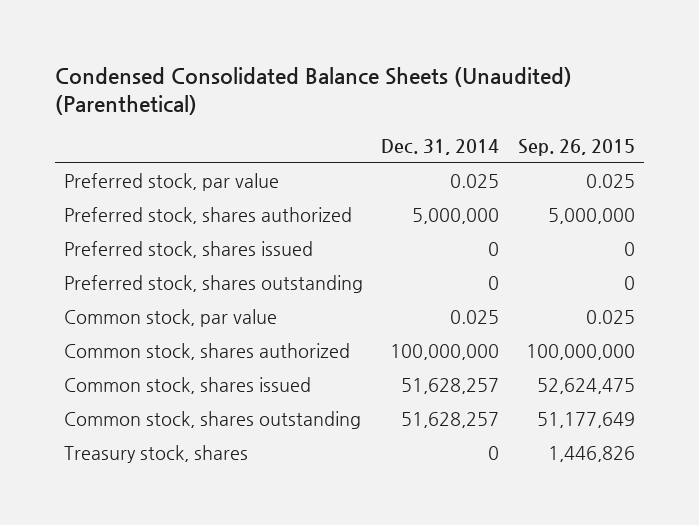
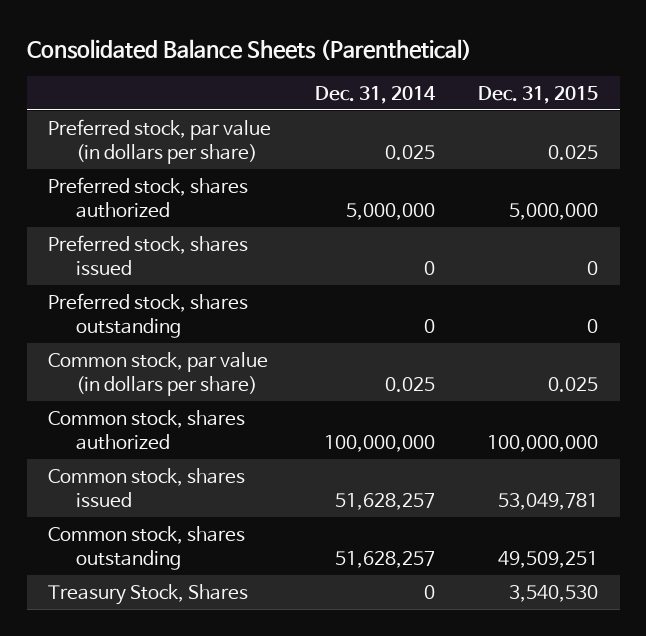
- Condensed Consolidated Balance Sheets (Unaudited) (Parenthetical)
+ Consolidated Balance Sheets (Parenthetical)
- | Dec. 31, 2014 | Sep. 26, 2015
+ | Dec. 31, 2014 | Dec. 31, 2015
- Preferred stock, par value | 0.025 | 0.025
+ Preferred stock, par value (in dollars per share) | 0.025 | 0.025
- Common stock, par value | 0.025 | 0.025
+ Common stock, par value (in dollars per share) | 0.025 | 0.025
- Treasury stock, shares | 0 | 1,446,826
+ Treasury Stock, Shares | 0 | 3,540,530

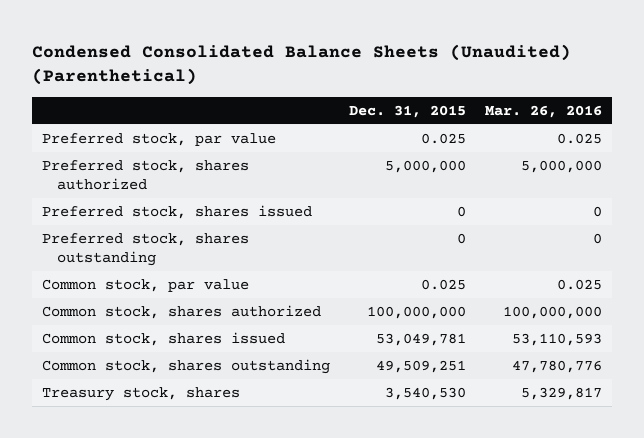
- Consolidated Balance Sheets (Parenthetical)
+ Condensed Consolidated Balance Sheets (Unaudited) (Parenthetical)
- | Dec. 31, 2014 | Dec. 31, 2015
+ | Dec. 31, 2015 | Mar. 26, 2016
- Preferred stock, par value (in dollars per share) | 0.025 | 0.025
+ Preferred stock, par value | 0.025 | 0.025
- Common stock, par value (in dollars per share) | 0.025 | 0.025
+ Common stock, par value | 0.025 | 0.025
- Treasury Stock, Shares | 0 | 3,540,530
+ Treasury stock, shares | 3,540,530 | 5,329,817

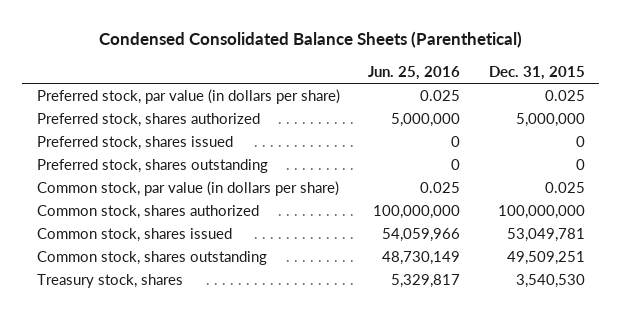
- Condensed Consolidated Balance Sheets (Unaudited) (Parenthetical)
+ Condensed Consolidated Balance Sheets (Parenthetical)
- | Dec. 31, 2015 | Mar. 26, 2016
+ | Jun. 25, 2016 | Dec. 31, 2015
- Preferred stock, par value | 0.025 | 0.025
+ Preferred stock, par value (in dollars per share) | 0.025 | 0.025
- Common stock, par value | 0.025 | 0.025
+ Common stock, par value (in dollars per share) | 0.025 | 0.025

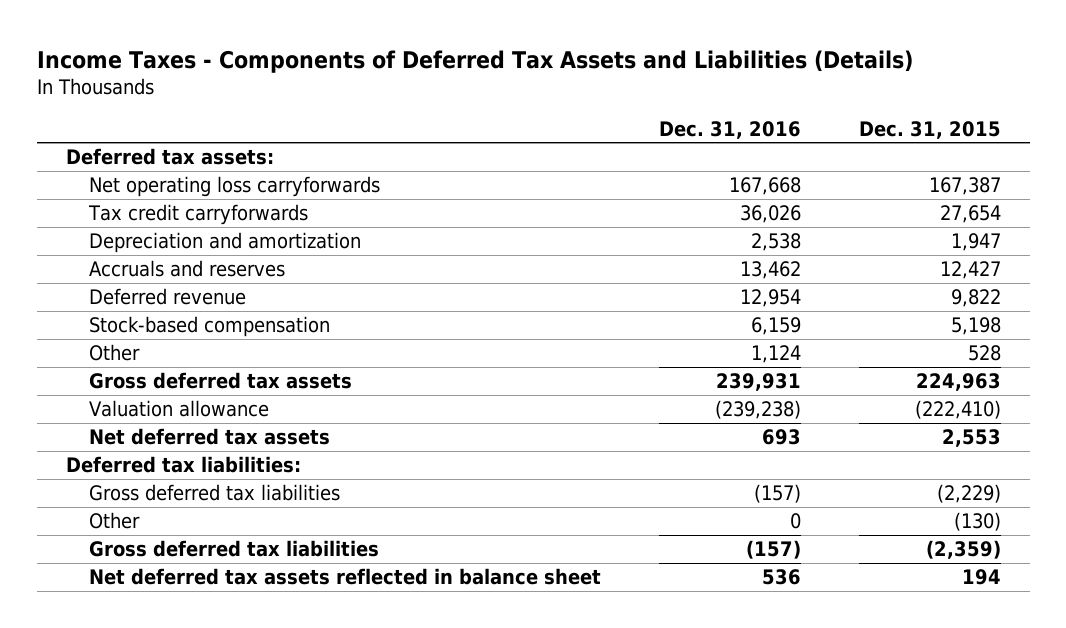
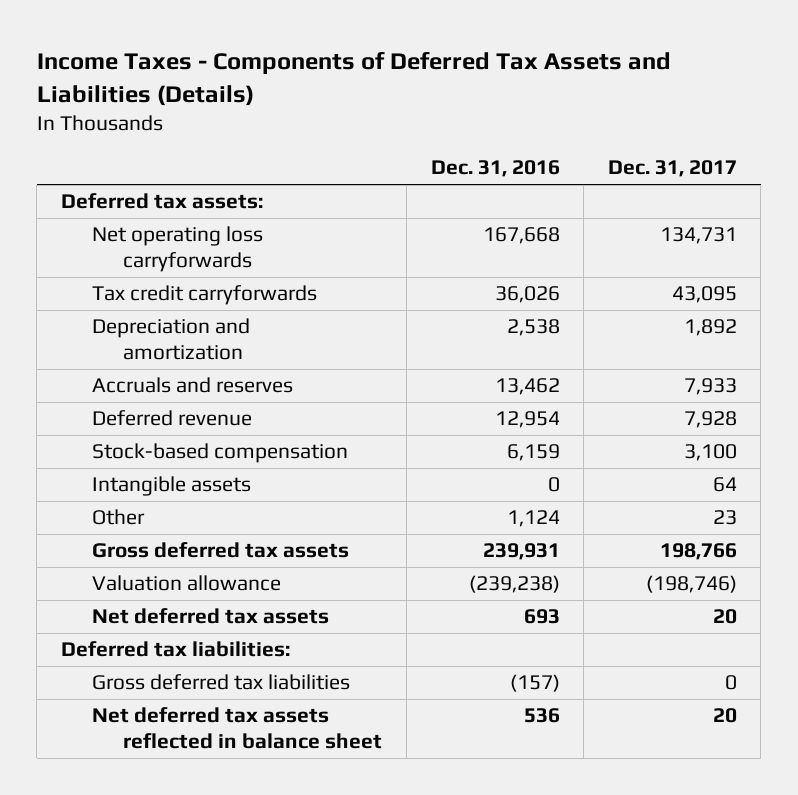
- | Dec. 31, 2016 | Dec. 31, 2015
+ | Dec. 31, 2016 | Dec. 31, 2017
+ Intangible assets | 0 | 64
- Other | 0 | (130)
- Gross deferred tax liabilities | (157) | (2,359)

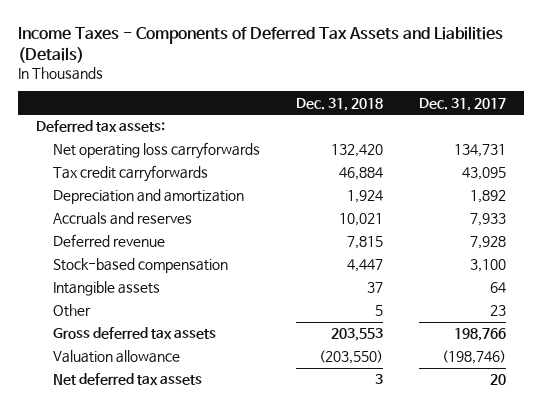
- | Dec. 31, 2016 | Dec. 31, 2017
+ | Dec. 31, 2018 | Dec. 31, 2017
- Deferred tax liabilities:
- Gross deferred tax liabilities | (157) | 0
- Net deferred tax assets reflected in balance sheet | 536 | 20

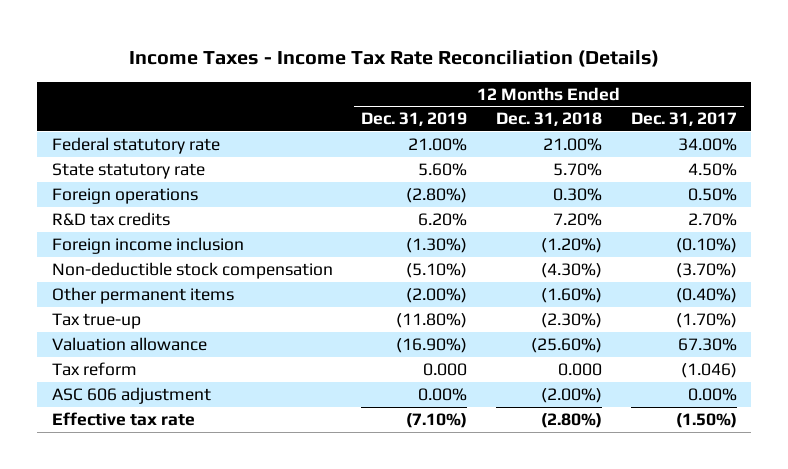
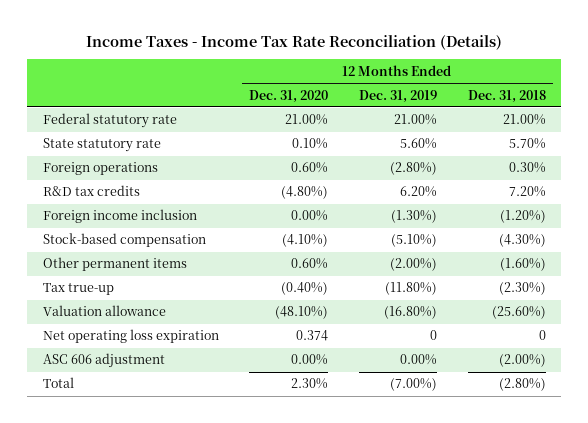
- | 12 Months Ended Dec. 31, 2019 | 12 Months Ended Dec. 31, 2018 | 12 Months Ended Dec. 31, 2017
+ | 12 Months Ended Dec. 31, 2020 | 12 Months Ended Dec. 31, 2019 | 12 Months Ended Dec. 31, 2018
- Non-deductible stock compensation | (5.10%) | (4.30%) | (3.70%)
+ Stock-based compensation | (4.10%) | (5.10%) | (4.30%)
- Valuation allowance | (16.90%) | (25.60%) | 67.30%
- Tax reform | 0.000 | 0.000 | (1.046)
+ Valuation allowance | (48.10%) | (16.80%) | (25.60%)
+ Net operating loss expiration | 0.374 | 0 | 0
- Effective tax rate | (7.10%) | (2.80%) | (1.50%)
+ Total | 2.30% | (7.00%) | (2.80%)

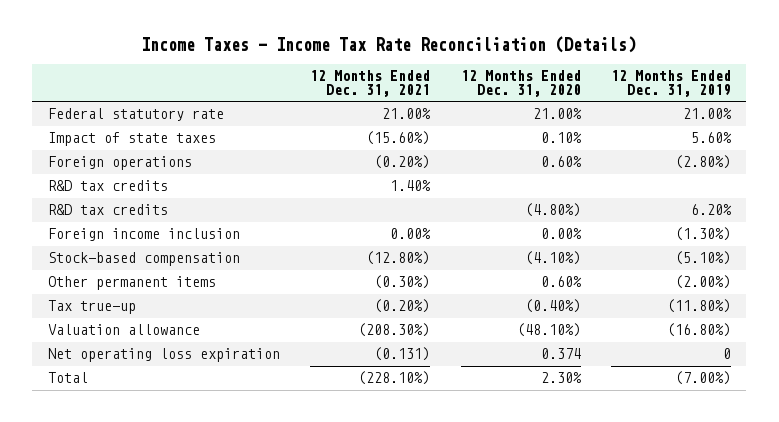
- | 12 Months Ended Dec. 31, 2020 | 12 Months Ended Dec. 31, 2019 | 12 Months Ended Dec. 31, 2018
+ | 12 Months Ended Dec. 31, 2021 | 12 Months Ended Dec. 31, 2020 | 12 Months Ended Dec. 31, 2019
- State statutory rate | 0.10% | 5.60% | 5.70%
+ Impact of state taxes | (15.60%) | 0.10% | 5.60%
+ R&D tax credits | 1.40% | |
- ASC 606 adjustment | 0.00% | 0.00% | (2.00%)

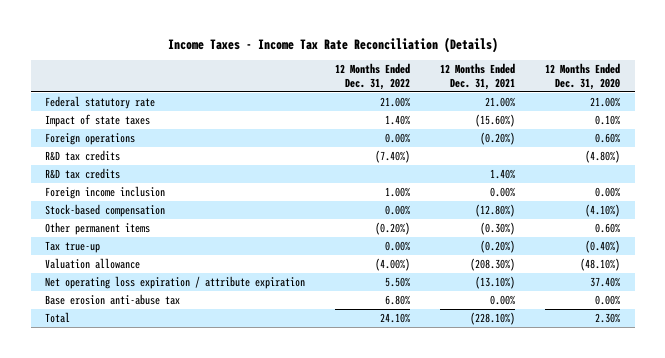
- | 12 Months Ended Dec. 31, 2021 | 12 Months Ended Dec. 31, 2020 | 12 Months Ended Dec. 31, 2019
+ | 12 Months Ended Dec. 31, 2022 | 12 Months Ended Dec. 31, 2021 | 12 Months Ended Dec. 31, 2020
moved down: R&D tax credits | | 1.40% |
- Net operating loss expiration | (0.131) | 0.374 | 0
+ Net operating loss expiration / attribute expiration | 5.50% | (13.10%) | 37.40%
+ Base erosion anti-abuse tax | 6.80% | 0.00% | 0.00%

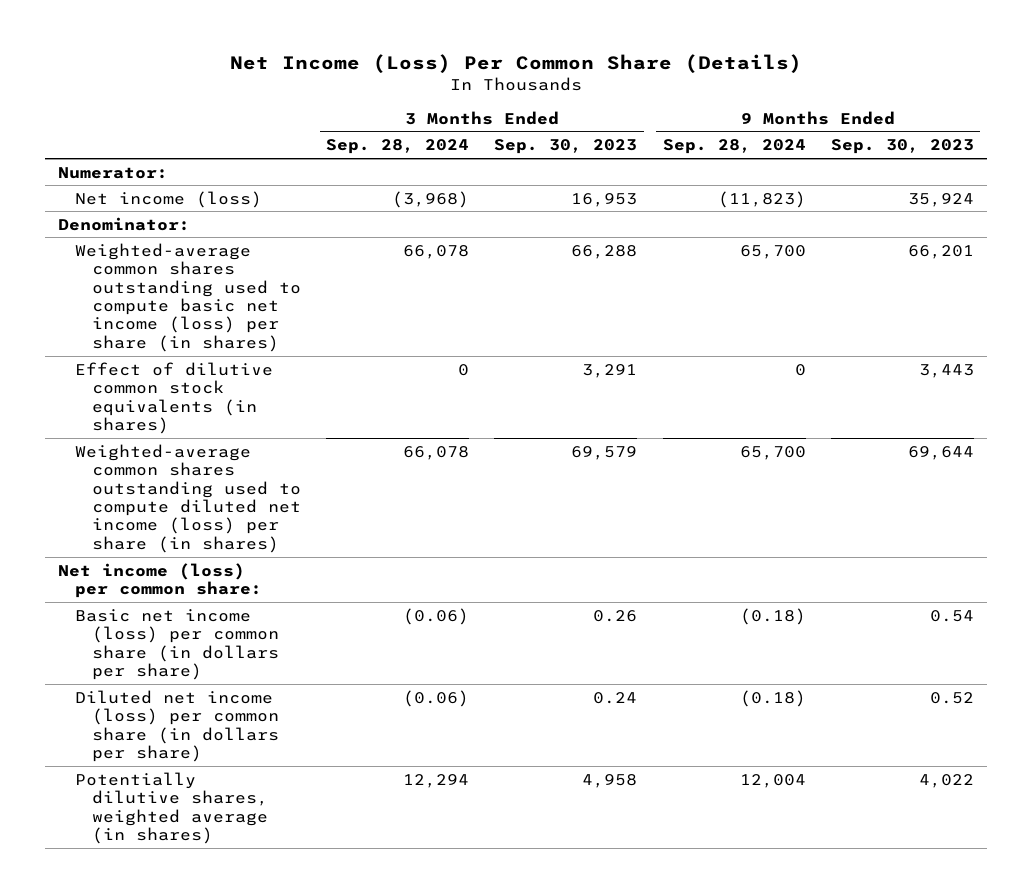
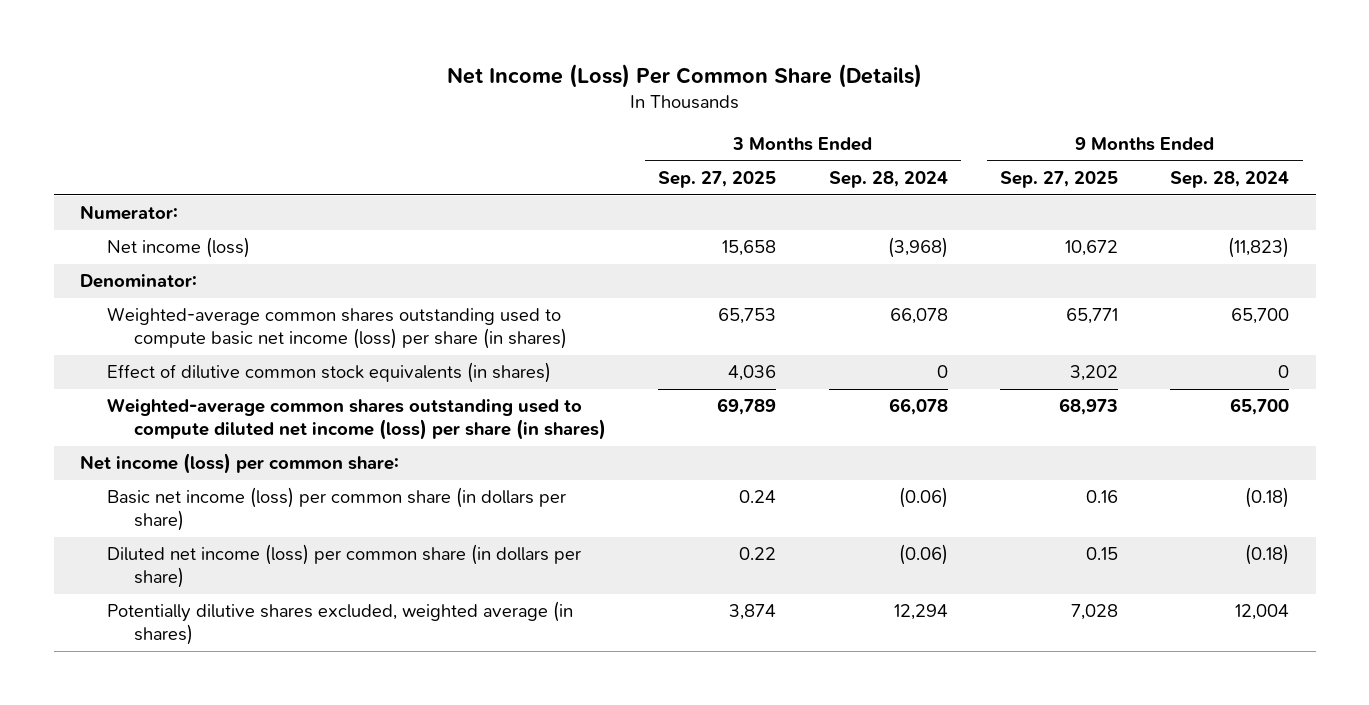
- | 3 Months Ended Sep. 28, 2024 | 3 Months Ended Sep. 30, 2023 | 9 Months Ended Sep. 28, 2024 | 9 Months Ended Sep. 30, 2023
+ | 3 Months Ended Sep. 27, 2025 | 3 Months Ended Sep. 28, 2024 | 9 Months Ended Sep. 27, 2025 | 9 Months Ended Sep. 28, 2024
- Potentially dilutive shares, weighted average (in shares) | 12,294 | 4,958 | 12,004 | 4,022
+ Potentially dilutive shares excluded, weighted average (in shares) | 3,874 | 12,294 | 7,028 | 12,004

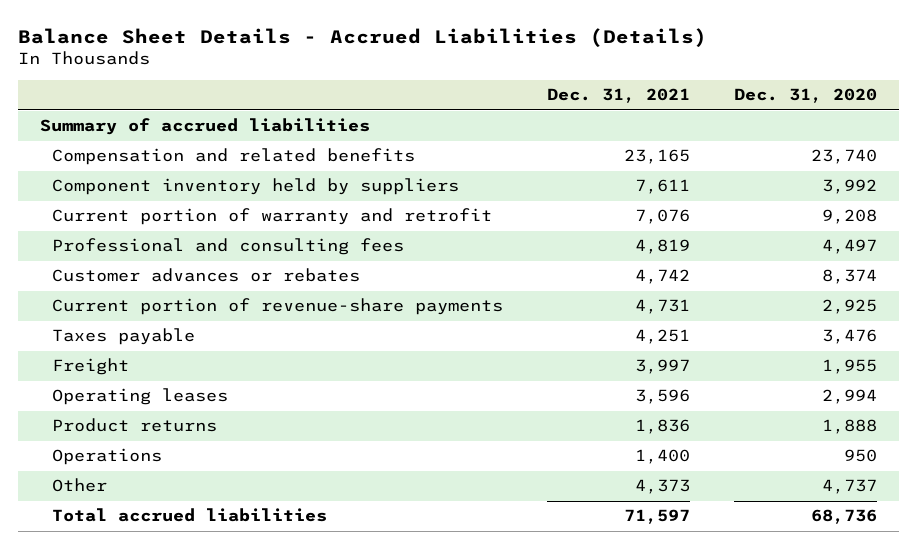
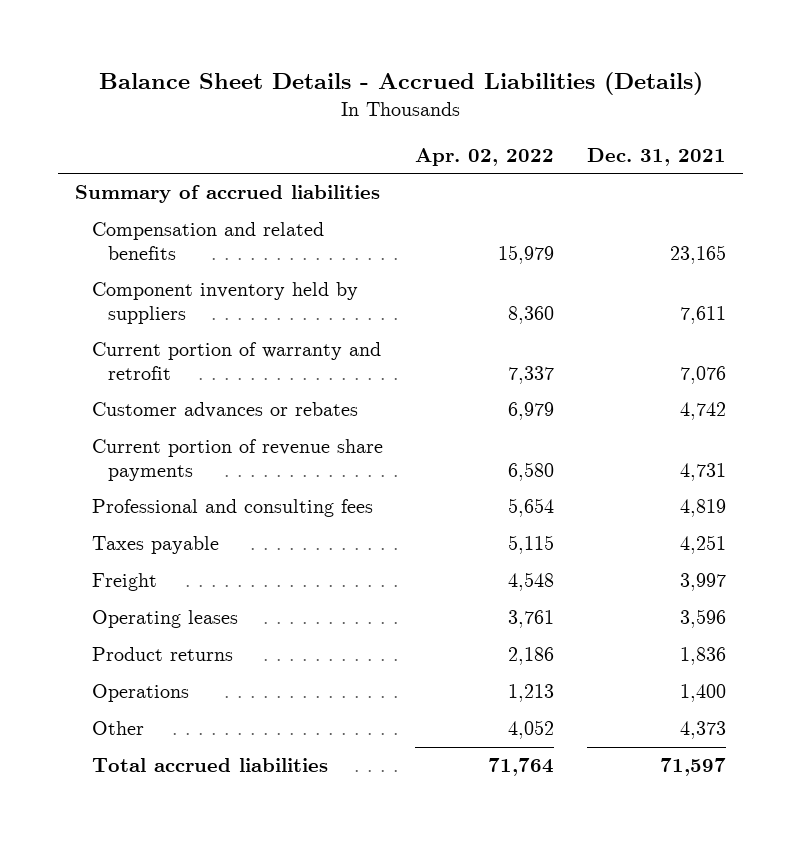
- | Dec. 31, 2021 | Dec. 31, 2020
+ | Apr. 02, 2022 | Dec. 31, 2021
- Current portion of revenue-share payments | 4,731 | 2,925
+ Current portion of revenue share payments | 6,580 | 4,731
moved down: Professional and consulting fees | 5,654 | 4,819

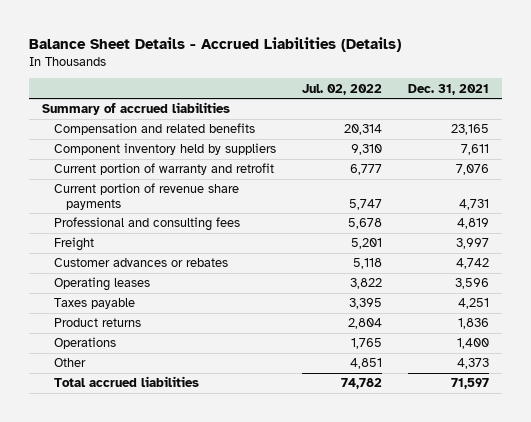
- | Apr. 02, 2022 | Dec. 31, 2021
+ | Jul. 02, 2022 | Dec. 31, 2021
moved down: Customer advances or rebates | 5,118 | 4,742
moved down: Taxes payable | 3,395 | 4,251

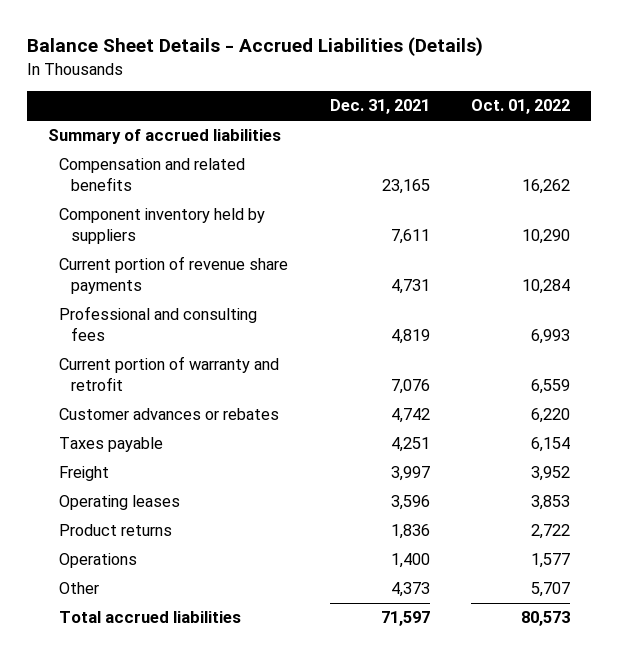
- | Jul. 02, 2022 | Dec. 31, 2021
+ | Dec. 31, 2021 | Oct. 01, 2022
moved down: Current portion of warranty and retrofit | 7,076 | 6,559
moved down: Freight | 3,997 | 3,952
moved down: Operating leases | 3,596 | 3,853

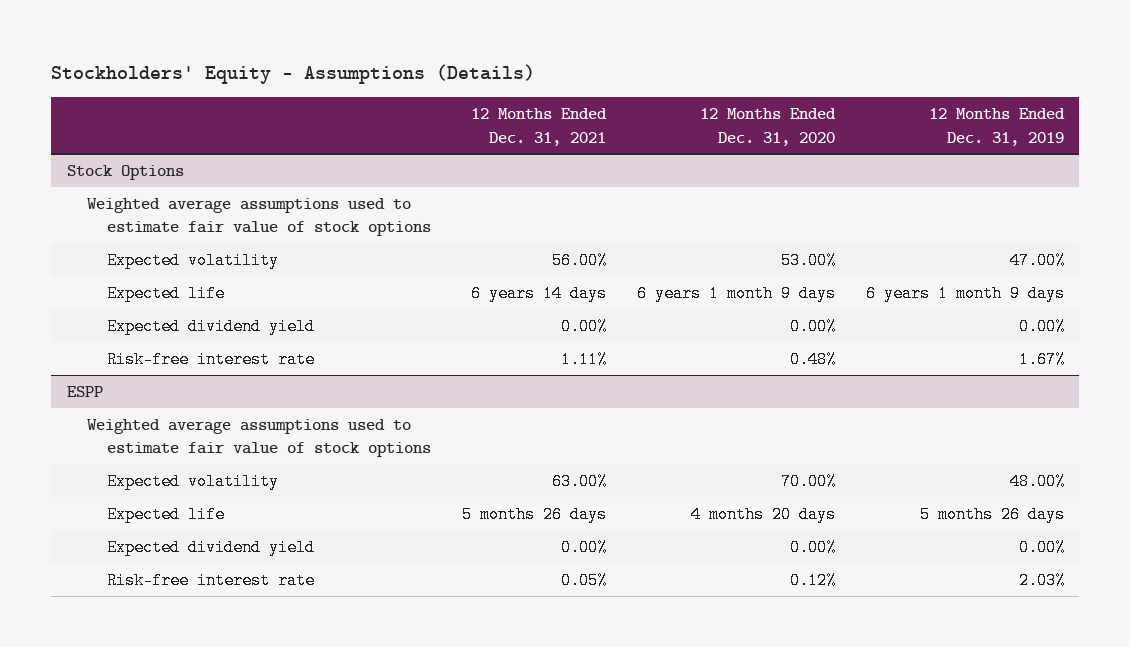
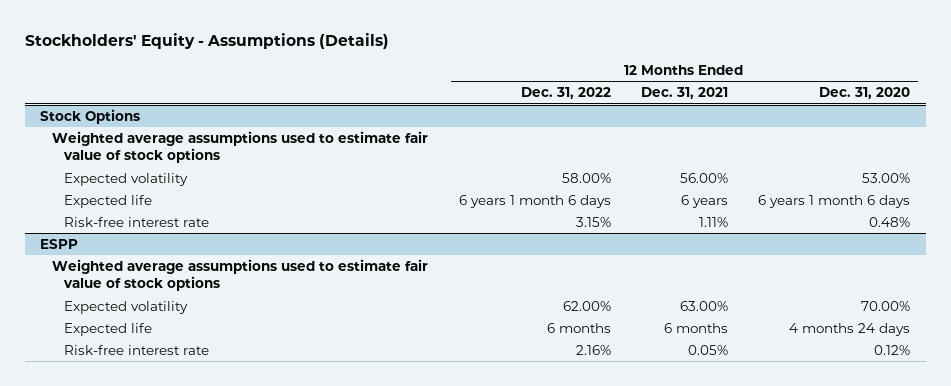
- | 12 Months Ended Dec. 31, 2021 | 12 Months Ended Dec. 31, 2020 | 12 Months Ended Dec. 31, 2019
+ | 12 Months Ended Dec. 31, 2022 | 12 Months Ended Dec. 31, 2021 | 12 Months Ended Dec. 31, 2020
@ Stock Options
- Expected life | 6 years 14 days | 6 years 1 month 9 days | 6 years 1 month 9 days
- Expected dividend yield | 0.00% | 0.00% | 0.00%
+ Expected life | 6 years 1 month 6 days | 6 years | 6 years 1 month 6 days
@ ESPP
- Expected life | 5 months 26 days | 4 months 20 days | 5 months 26 days
- Expected dividend yield | 0.00% | 0.00% | 0.00%
+ Expected life | 6 months | 6 months | 4 months 24 days

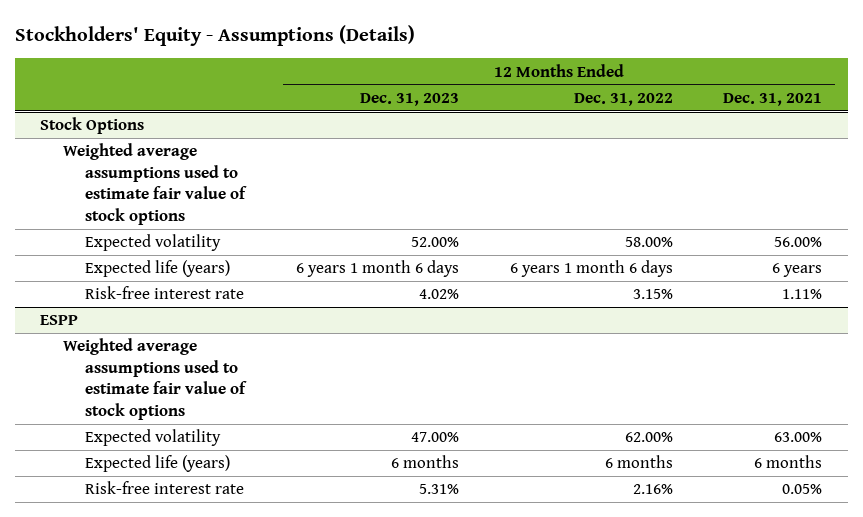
- | 12 Months Ended Dec. 31, 2022 | 12 Months Ended Dec. 31, 2021 | 12 Months Ended Dec. 31, 2020
+ | 12 Months Ended Dec. 31, 2023 | 12 Months Ended Dec. 31, 2022 | 12 Months Ended Dec. 31, 2021
@ Stock Options
- Expected life | 6 years 1 month 6 days | 6 years | 6 years 1 month 6 days
+ Expected life (years) | 6 years 1 month 6 days | 6 years 1 month 6 days | 6 years
@ ESPP
- Expected life | 6 months | 6 months | 4 months 24 days
+ Expected life (years) | 6 months | 6 months | 6 months

